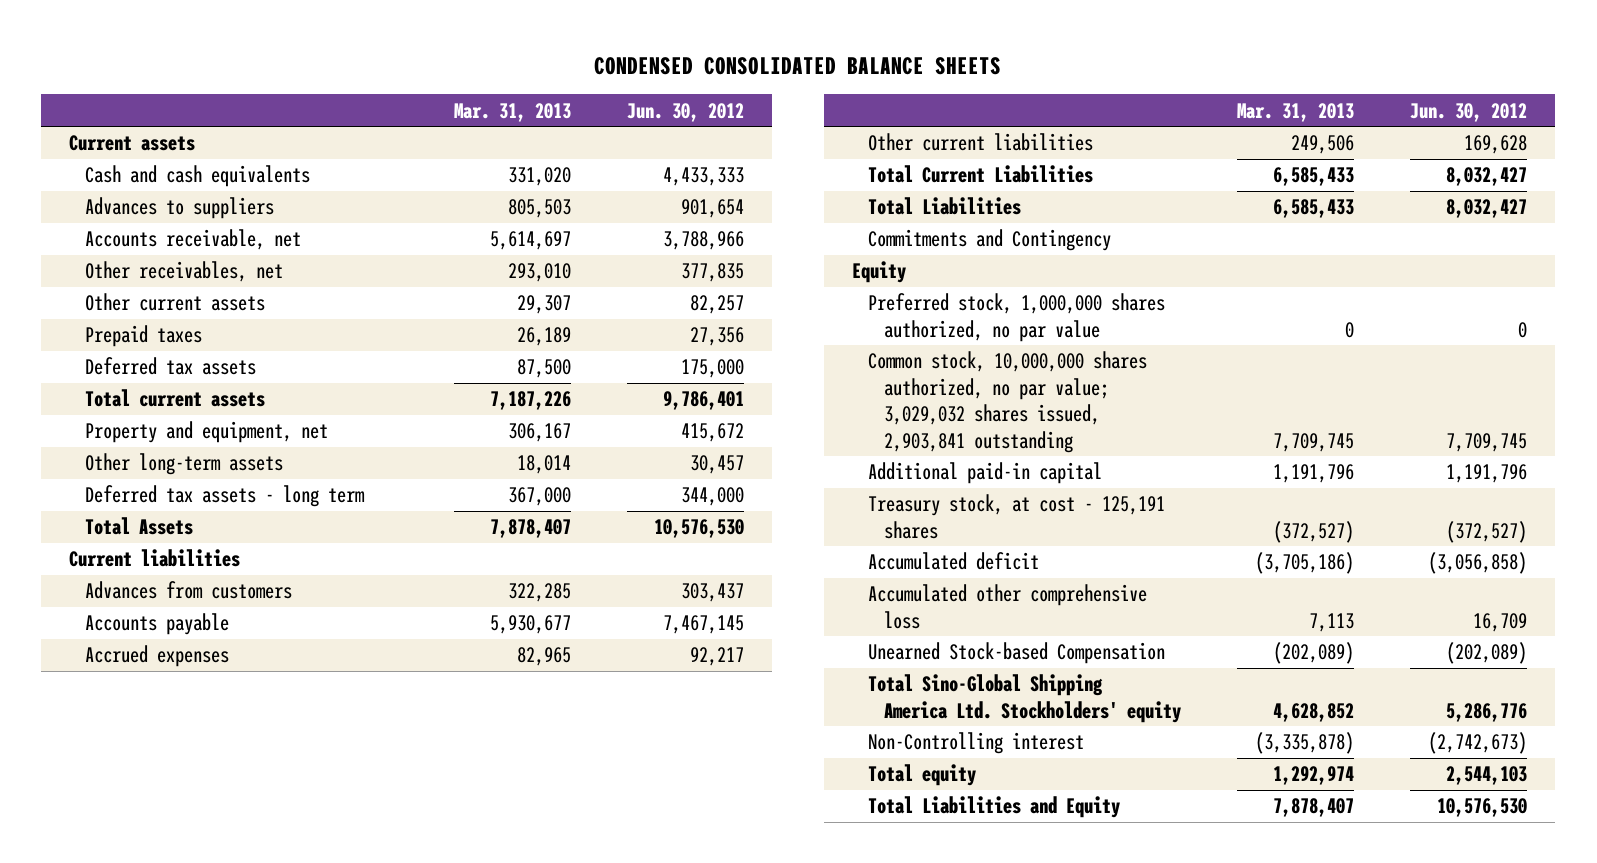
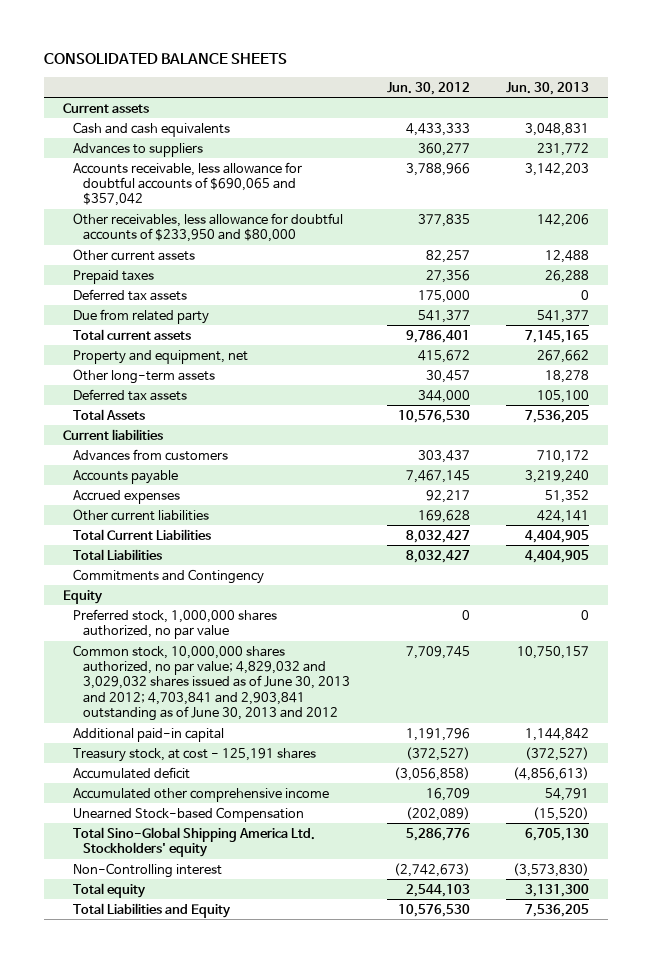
- CONDENSED CONSOLIDATED BALANCE SHEETS
+ CONSOLIDATED BALANCE SHEETS
- | Mar. 31, 2013 | Jun. 30, 2012
+ | Jun. 30, 2012 | Jun. 30, 2013
- Advances to suppliers | 805,503 | 901,654
- Accounts receivable, net | 5,614,697 | 3,788,966
- Other receivables, net | 293,010 | 377,835
+ Advances to suppliers | 360,277 | 231,772
+ Accounts receivable, less allowance for doubtful accounts of $690,065 and $357,042 | 3,788,966 | 3,142,203
+ Other receivables, less allowance for doubtful accounts of $233,950 and $80,000 | 377,835 | 142,206
+ Due from related party | 541,377 | 541,377
- Deferred tax assets - long term | 367,000 | 344,000
+ Deferred tax assets | 344,000 | 105,100
- Common stock, 10,000,000 shares authorized, no par value; 3,029,032 shares issued, 2,903,841 outstanding | 7,709,745 | 7,709,745
+ Common stock, 10,000,000 shares authorized, no par value; 4,829,032 and 3,029,032 shares issued as of June 30, 2013 and 2012; 4,703,841 and 2,903,841 outstanding as of June 30, 2013 and 2012 | 7,709,745 | 10,750,157
- Accumulated other comprehensive loss | 7,113 | 16,709
+ Accumulated other comprehensive income | 16,709 | 54,791

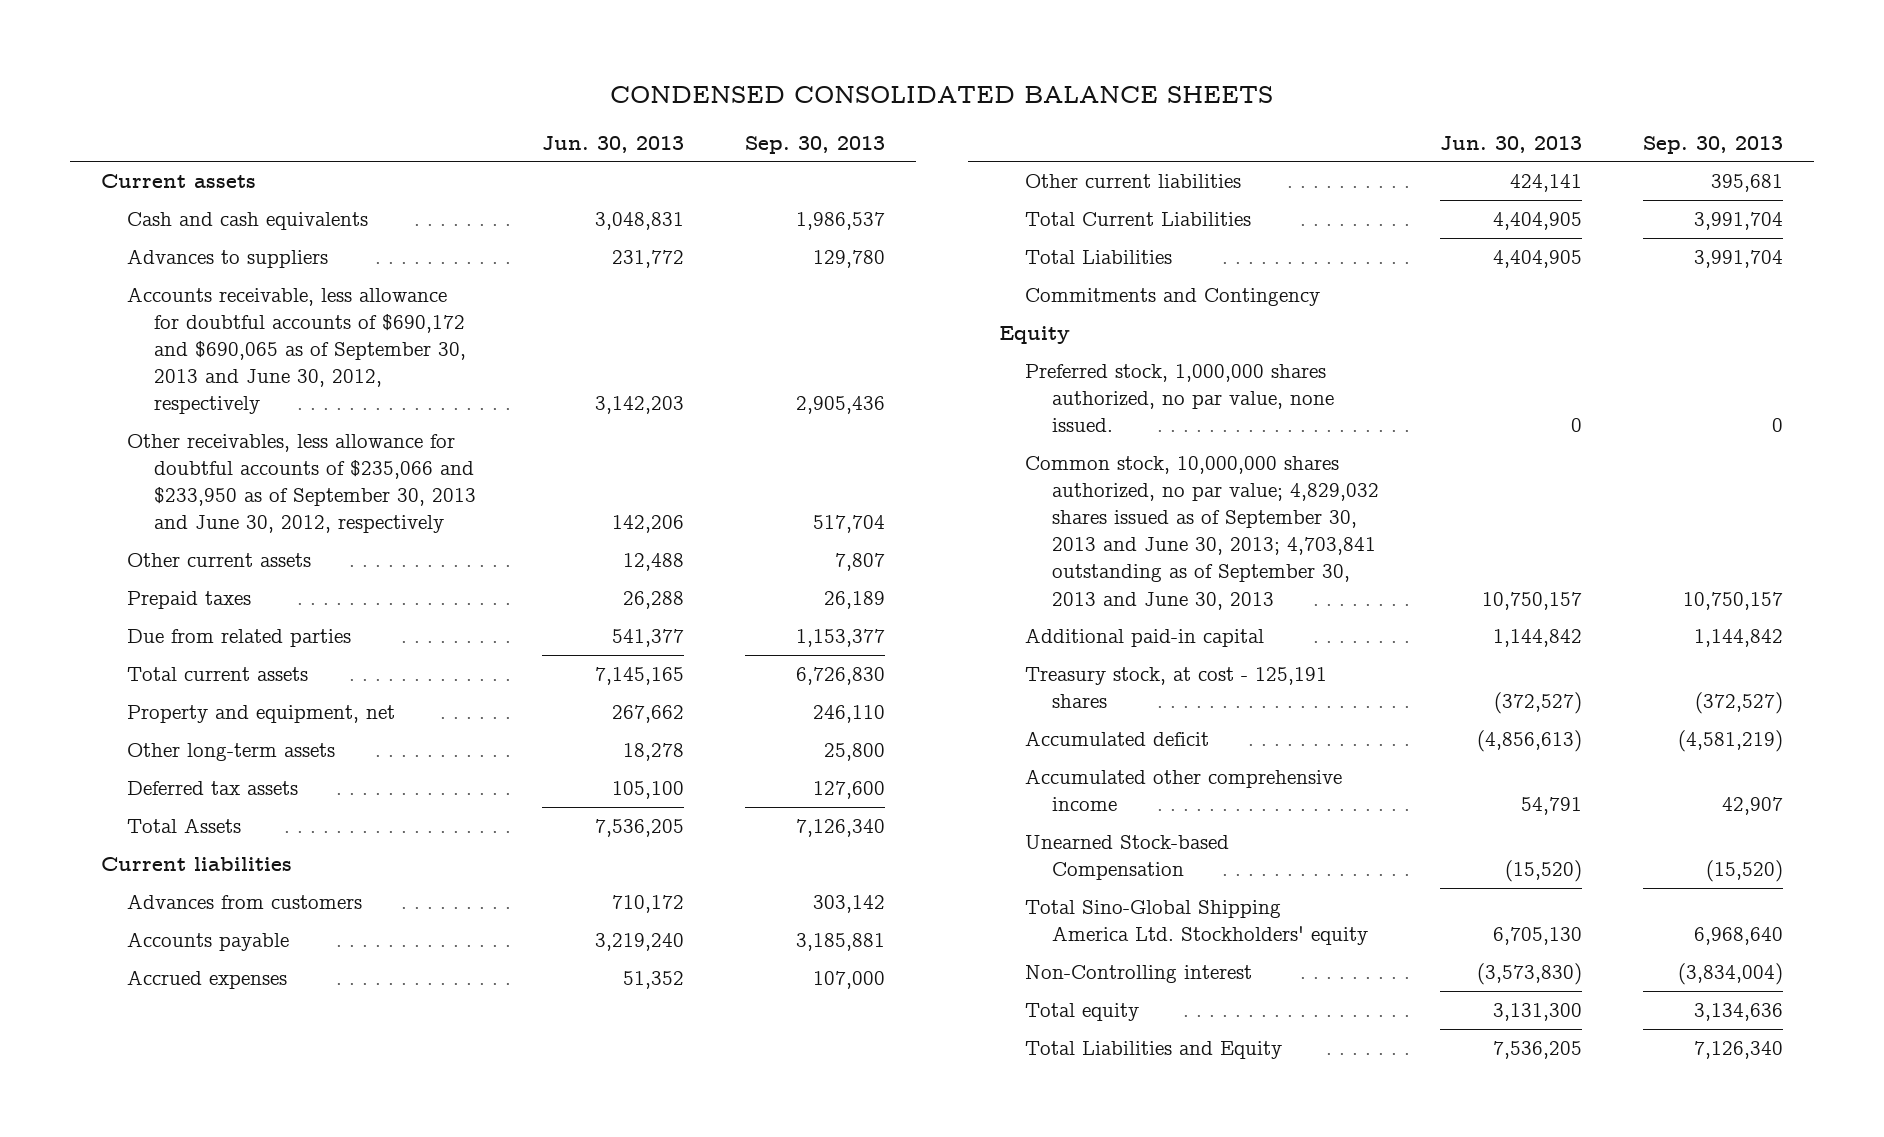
- CONSOLIDATED BALANCE SHEETS
+ CONDENSED CONSOLIDATED BALANCE SHEETS
- | Jun. 30, 2012 | Jun. 30, 2013
+ | Jun. 30, 2013 | Sep. 30, 2013
- Accounts receivable, less allowance for doubtful accounts of $690,065 and $357,042 | 3,788,966 | 3,142,203
- Other receivables, less allowance for doubtful accounts of $233,950 and $80,000 | 377,835 | 142,206
+ Accounts receivable, less allowance for doubtful accounts of $690,172 and $690,065 as of September 30, 2013 and June 30, 2012, respectively | 3,142,203 | 2,905,436
+ Other receivables, less allowance for doubtful accounts of $235,066 and $233,950 as of September 30, 2013 and June 30, 2012, respectively | 142,206 | 517,704
- Deferred tax assets | 175,000 | 0
- Due from related party | 541,377 | 541,377
+ Due from related parties | 541,377 | 1,153,377
- Preferred stock, 1,000,000 shares authorized, no par value | 0 | 0
- Common stock, 10,000,000 shares authorized, no par value; 4,829,032 and 3,029,032 shares issued as of June 30, 2013 and 2012; 4,703,841 and 2,903,841 outstanding as of June 30, 2013 and 2012 | 7,709,745 | 10,750,157
+ Preferred stock, 1,000,000 shares authorized, no par value, none issued. | 0 | 0
+ Common stock, 10,000,000 shares authorized, no par value; 4,829,032 shares issued as of September 30, 2013 and June 30, 2013; 4,703,841 outstanding as of September 30, 2013 and June 30, 2013 | 10,750,157 | 10,750,157

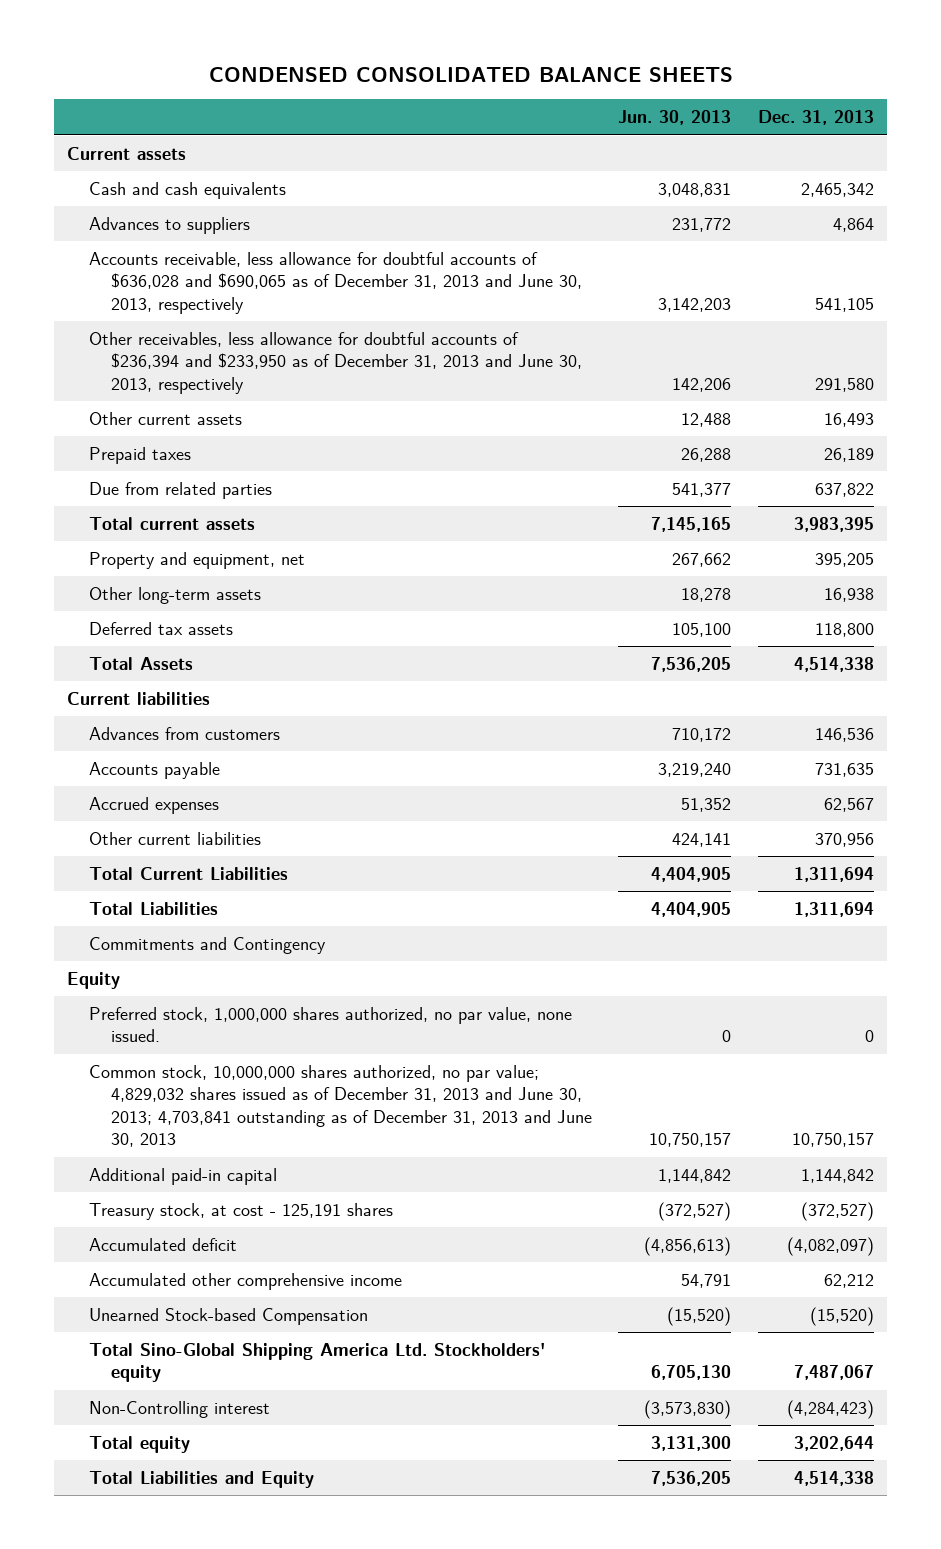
- | Jun. 30, 2013 | Sep. 30, 2013
+ | Jun. 30, 2013 | Dec. 31, 2013
- Accounts receivable, less allowance for doubtful accounts of $690,172 and $690,065 as of September 30, 2013 and June 30, 2012, respectively | 3,142,203 | 2,905,436
- Other receivables, less allowance for doubtful accounts of $235,066 and $233,950 as of September 30, 2013 and June 30, 2012, respectively | 142,206 | 517,704
+ Accounts receivable, less allowance for doubtful accounts of $636,028 and $690,065 as of December 31, 2013 and June 30, 2013, respectively | 3,142,203 | 541,105
+ Other receivables, less allowance for doubtful accounts of $236,394 and $233,950 as of December 31, 2013 and June 30, 2013, respectively | 142,206 | 291,580
- Common stock, 10,000,000 shares authorized, no par value; 4,829,032 shares issued as of September 30, 2013 and June 30, 2013; 4,703,841 outstanding as of September 30, 2013 and June 30, 2013 | 10,750,157 | 10,750,157
+ Common stock, 10,000,000 shares authorized, no par value; 4,829,032 shares issued as of December 31, 2013 and June 30, 2013; 4,703,841 outstanding as of December 31, 2013 and June 30, 2013 | 10,750,157 | 10,750,157

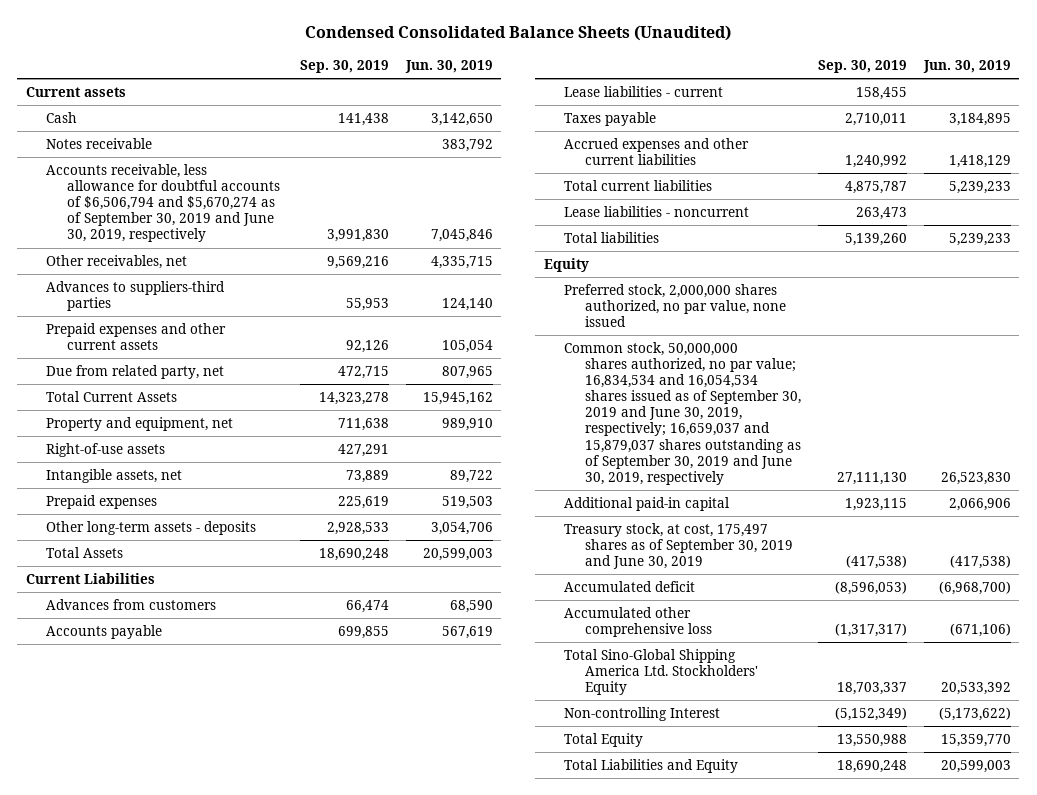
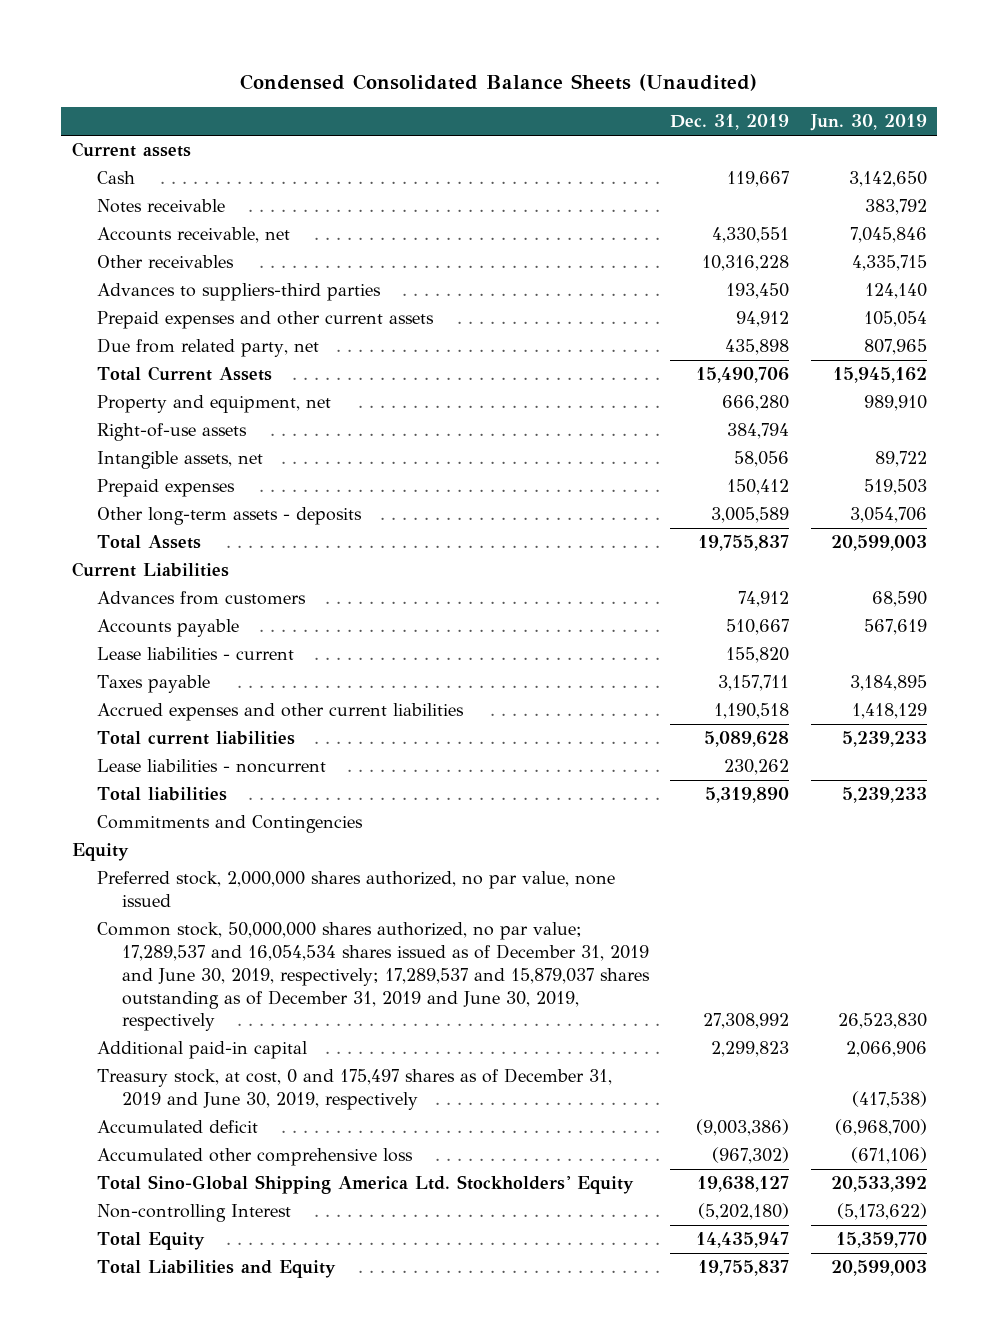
- | Sep. 30, 2019 | Jun. 30, 2019
+ | Dec. 31, 2019 | Jun. 30, 2019
- Accounts receivable, less allowance for doubtful accounts of $6,506,794 and $5,670,274 as of September 30, 2019 and June 30, 2019, respectively | 3,991,830 | 7,045,846
- Other receivables, net | 9,569,216 | 4,335,715
+ Accounts receivable, net | 4,330,551 | 7,045,846
+ Other receivables | 10,316,228 | 4,335,715
+ Commitments and Contingencies
- Common stock, 50,000,000 shares authorized, no par value; 16,834,534 and 16,054,534 shares issued as of September 30, 2019 and June 30, 2019, respectively; 16,659,037 and 15,879,037 shares outstanding as of September 30, 2019 and June 30, 2019, respectively | 27,111,130 | 26,523,830
+ Common stock, 50,000,000 shares authorized, no par value; 17,289,537 and 16,054,534 shares issued as of December 31, 2019 and June 30, 2019, respectively; 17,289,537 and 15,879,037 shares outstanding as of December 31, 2019 and June 30, 2019, respectively | 27,308,992 | 26,523,830
- Treasury stock, at cost, 175,497 shares as of September 30, 2019 and June 30, 2019 | (417,538) | (417,538)
+ Treasury stock, at cost, 0 and 175,497 shares as of December 31, 2019 and June 30, 2019, respectively | | (417,538)

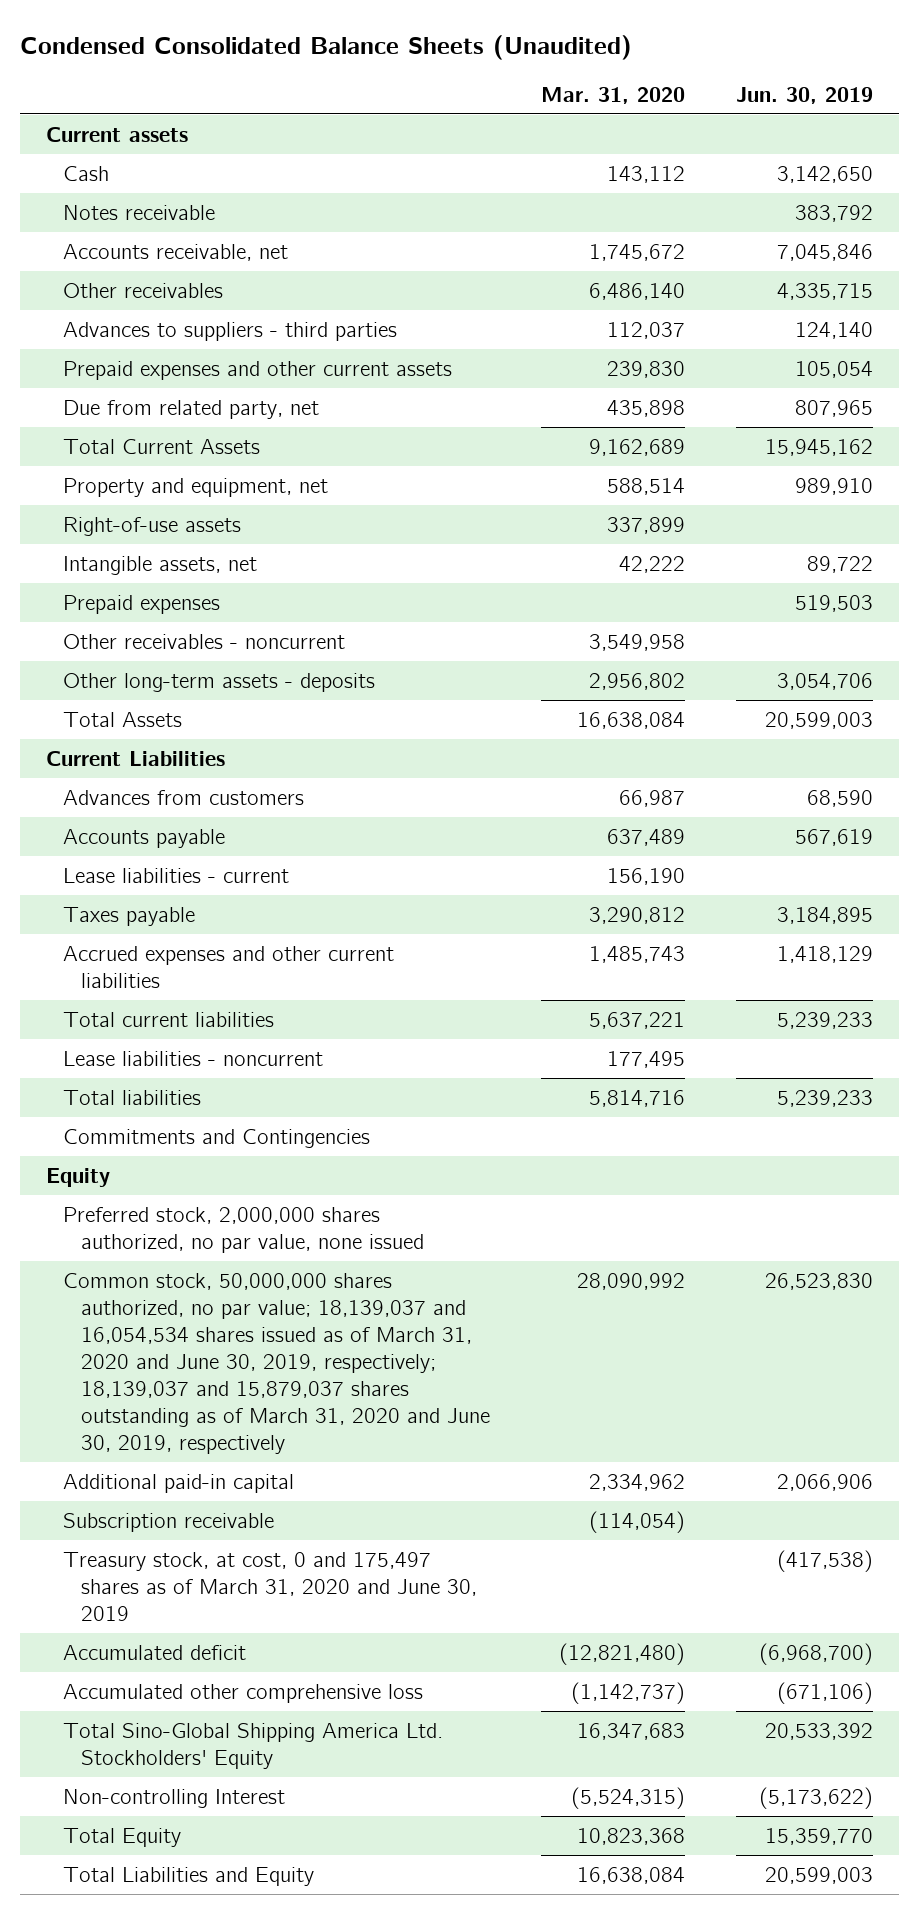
- | Dec. 31, 2019 | Jun. 30, 2019
+ | Mar. 31, 2020 | Jun. 30, 2019
- Advances to suppliers-third parties | 193,450 | 124,140
+ Advances to suppliers - third parties | 112,037 | 124,140
+ Other receivables - noncurrent | 3,549,958 |
- Common stock, 50,000,000 shares authorized, no par value; 17,289,537 and 16,054,534 shares issued as of December 31, 2019 and June 30, 2019, respectively; 17,289,537 and 15,879,037 shares outstanding as of December 31, 2019 and June 30, 2019, respectively | 27,308,992 | 26,523,830
+ Common stock, 50,000,000 shares authorized, no par value; 18,139,037 and 16,054,534 shares issued as of March 31, 2020 and June 30, 2019, respectively; 18,139,037 and 15,879,037 shares outstanding as of March 31, 2020 and June 30, 2019, respectively | 28,090,992 | 26,523,830
- Treasury stock, at cost, 0 and 175,497 shares as of December 31, 2019 and June 30, 2019, respectively | | (417,538)
+ Subscription receivable | (114,054) |
+ Treasury stock, at cost, 0 and 175,497 shares as of March 31, 2020 and June 30, 2019 | | (417,538)

